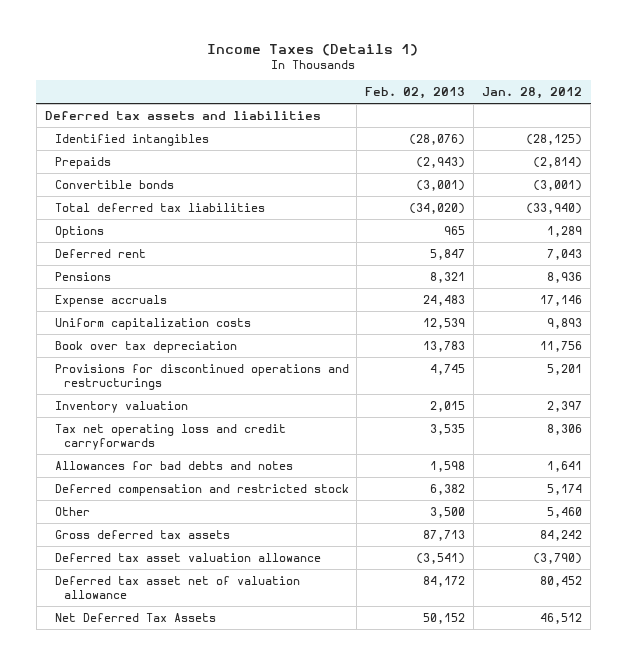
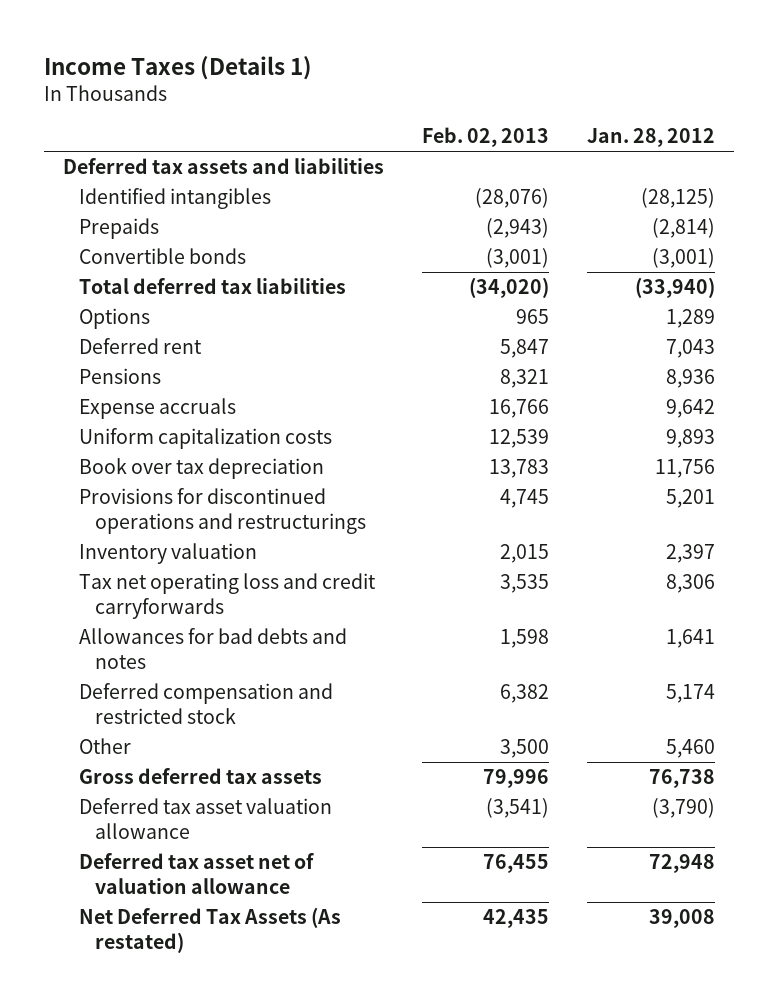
- Expense accruals | 24,483 | 17,146
+ Expense accruals | 16,766 | 9,642
- Gross deferred tax assets | 87,713 | 84,242
+ Gross deferred tax assets | 79,996 | 76,738
- Deferred tax asset net of valuation allowance | 84,172 | 80,452
- Net Deferred Tax Assets | 50,152 | 46,512
+ Deferred tax asset net of valuation allowance | 76,455 | 72,948
+ Net Deferred Tax Assets (As restated) | 42,435 | 39,008

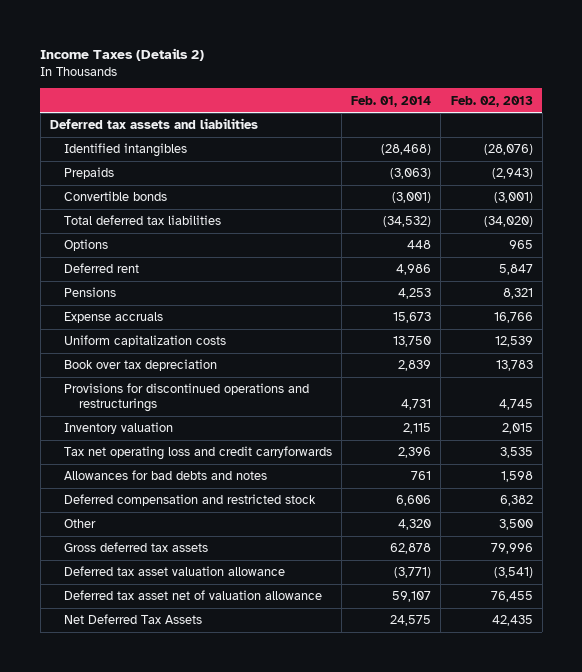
- Income Taxes (Details 1)
+ Income Taxes (Details 2)
- | Feb. 02, 2013 | Jan. 28, 2012
+ | Feb. 01, 2014 | Feb. 02, 2013
- Net Deferred Tax Assets (As restated) | 42,435 | 39,008
+ Net Deferred Tax Assets | 24,575 | 42,435

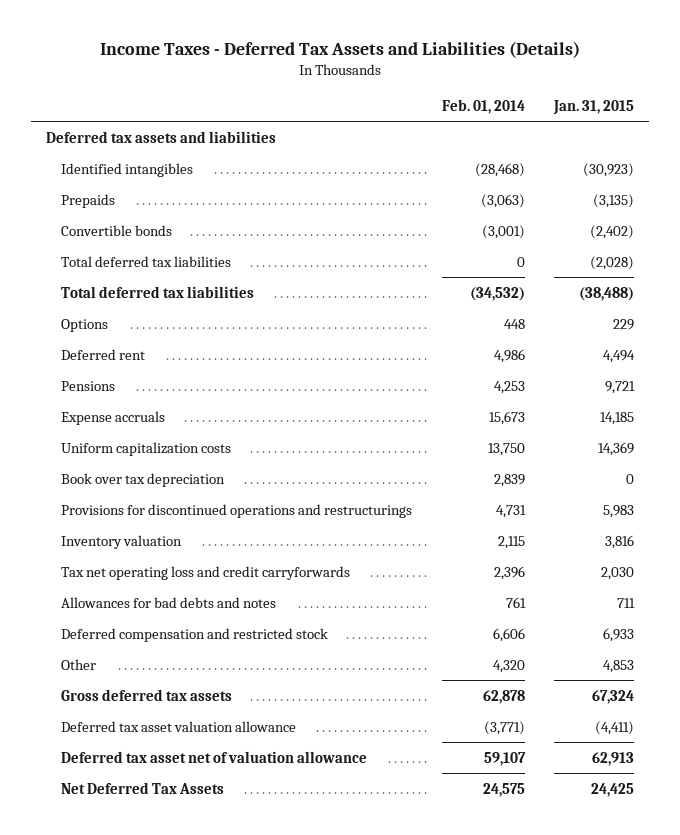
- Income Taxes (Details 2)
+ Income Taxes - Deferred Tax Assets and Liabilities (Details)
- | Feb. 01, 2014 | Feb. 02, 2013
+ | Feb. 01, 2014 | Jan. 31, 2015
+ Total deferred tax liabilities | 0 | (2,028)

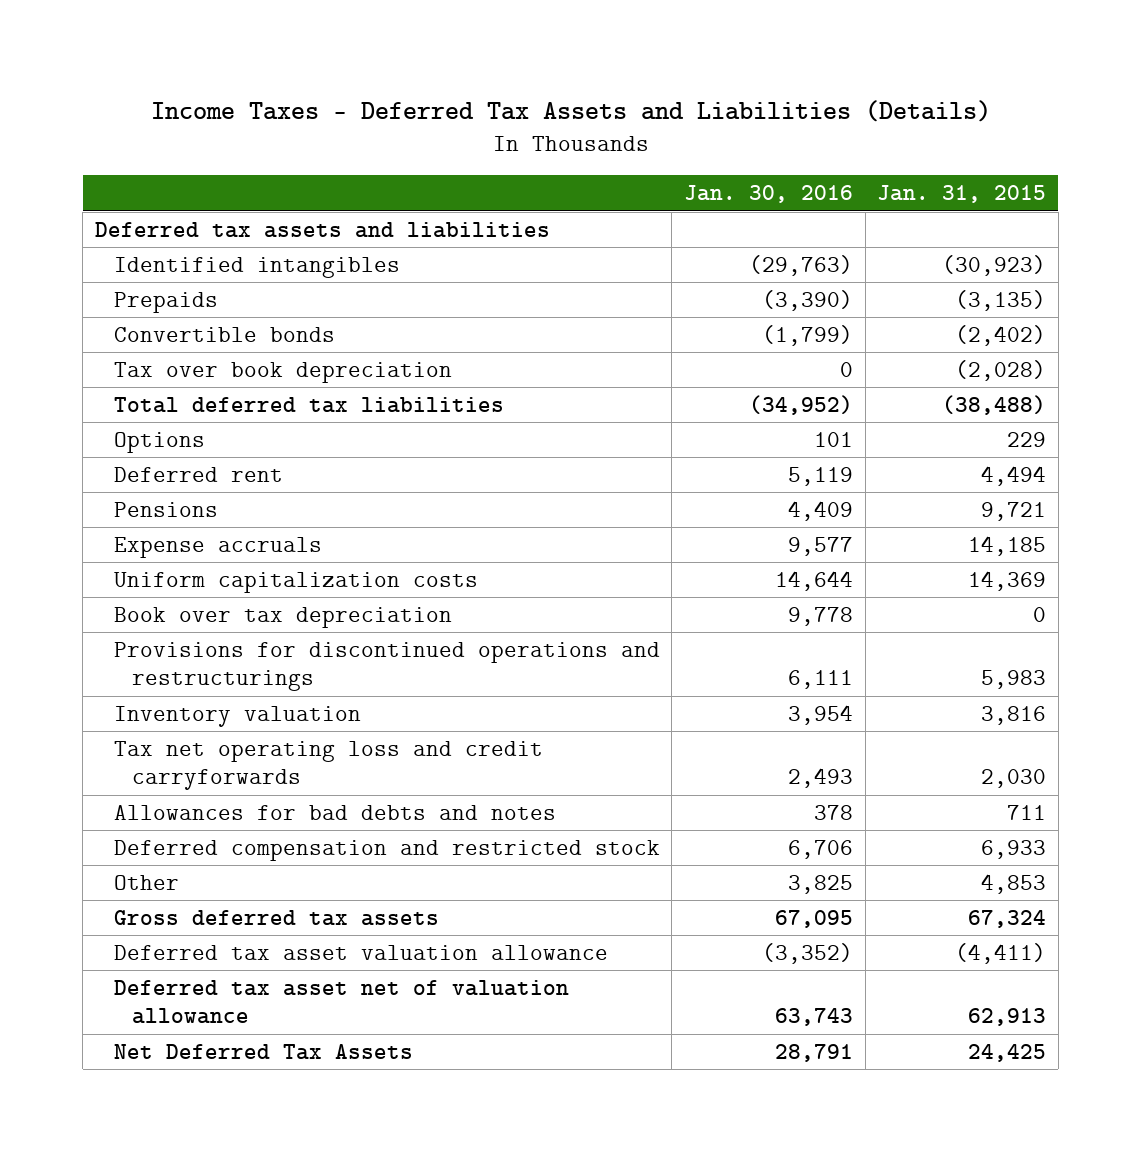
- | Feb. 01, 2014 | Jan. 31, 2015
+ | Jan. 30, 2016 | Jan. 31, 2015
- Total deferred tax liabilities | 0 | (2,028)
+ Tax over book depreciation | 0 | (2,028)

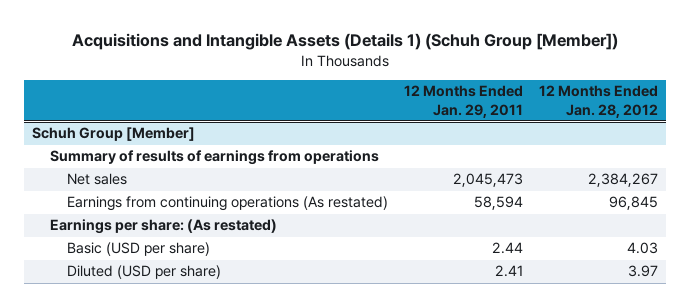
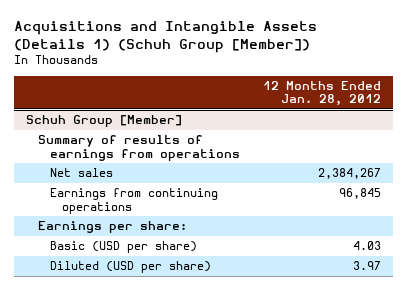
- | 12 Months Ended Jan. 29, 2011 | 12 Months Ended Jan. 28, 2012
+ | 12 Months Ended Jan. 28, 2012
@ Schuh Group [Member]
- Earnings from continuing operations (As restated) | 58,594 | 96,845
- Earnings per share: (As restated)
+ Earnings from continuing operations | 96,845
+ Earnings per share:

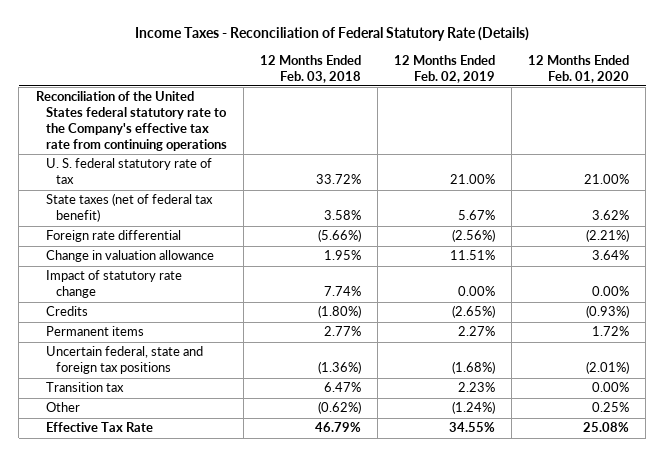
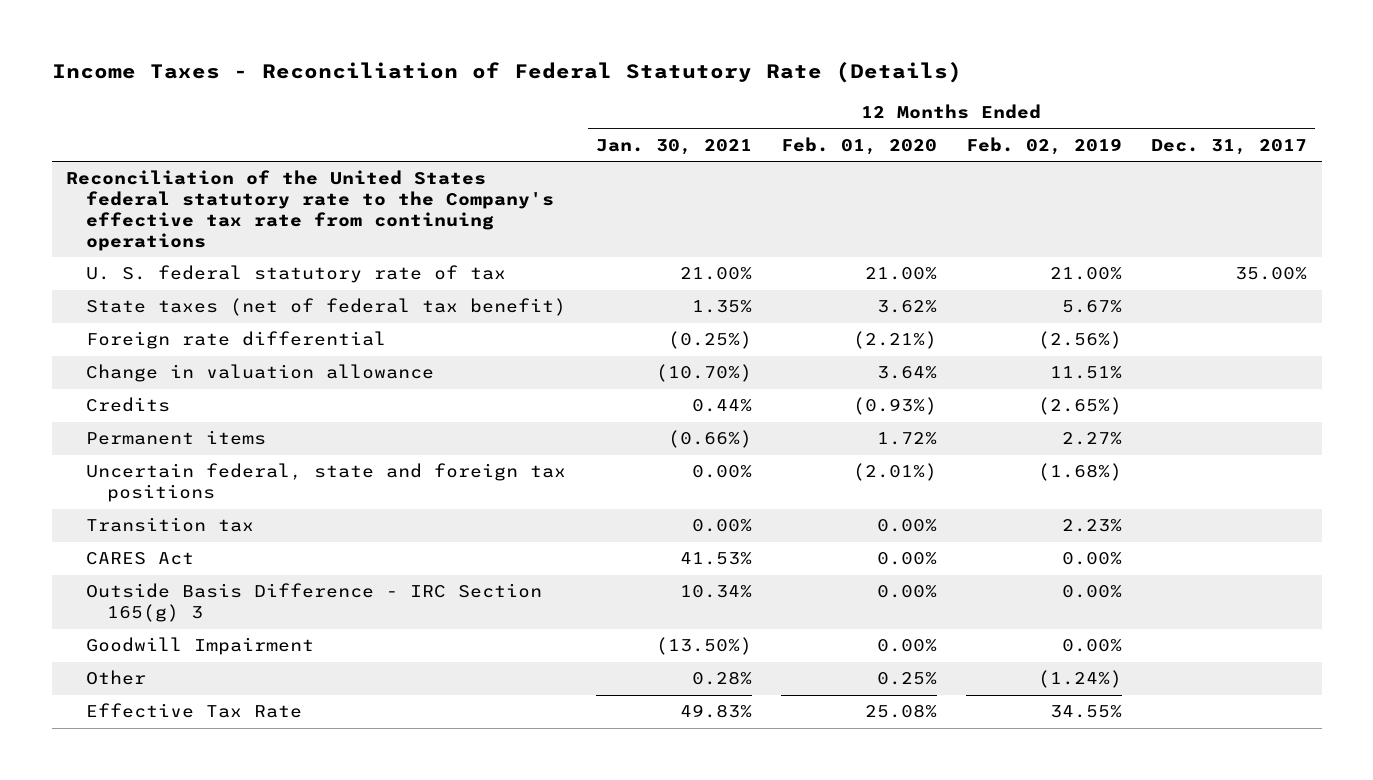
- | 12 Months Ended Feb. 03, 2018 | 12 Months Ended Feb. 02, 2019 | 12 Months Ended Feb. 01, 2020
+ | 12 Months Ended Jan. 30, 2021 | 12 Months Ended Feb. 01, 2020 | 12 Months Ended Feb. 02, 2019 | 12 Months Ended Dec. 31, 2017
- Impact of statutory rate change | 7.74% | 0.00% | 0.00%
+ CARES Act | 41.53% | 0.00% | 0.00% |
+ Outside Basis Difference - IRC Section 165(g) 3 | 10.34% | 0.00% | 0.00% |
+ Goodwill Impairment | (13.50%) | 0.00% | 0.00% |

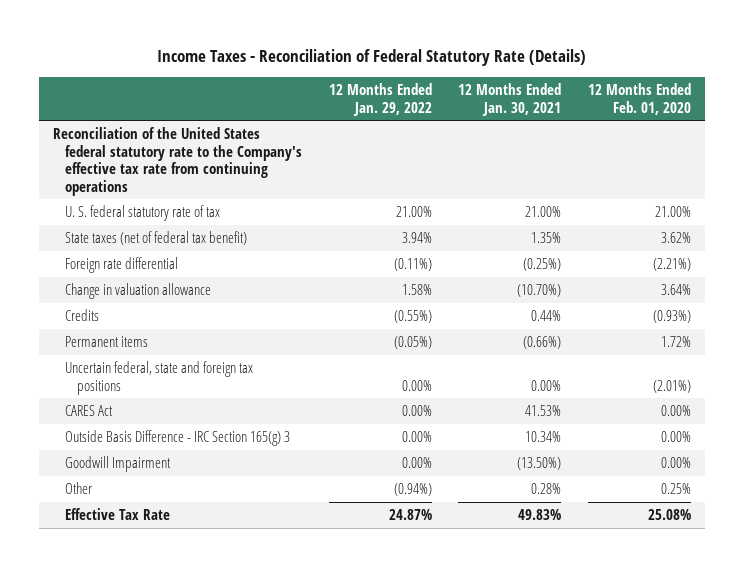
- | 12 Months Ended Jan. 30, 2021 | 12 Months Ended Feb. 01, 2020 | 12 Months Ended Feb. 02, 2019 | 12 Months Ended Dec. 31, 2017
+ | 12 Months Ended Jan. 29, 2022 | 12 Months Ended Jan. 30, 2021 | 12 Months Ended Feb. 01, 2020
- Transition tax | 0.00% | 0.00% | 2.23% |

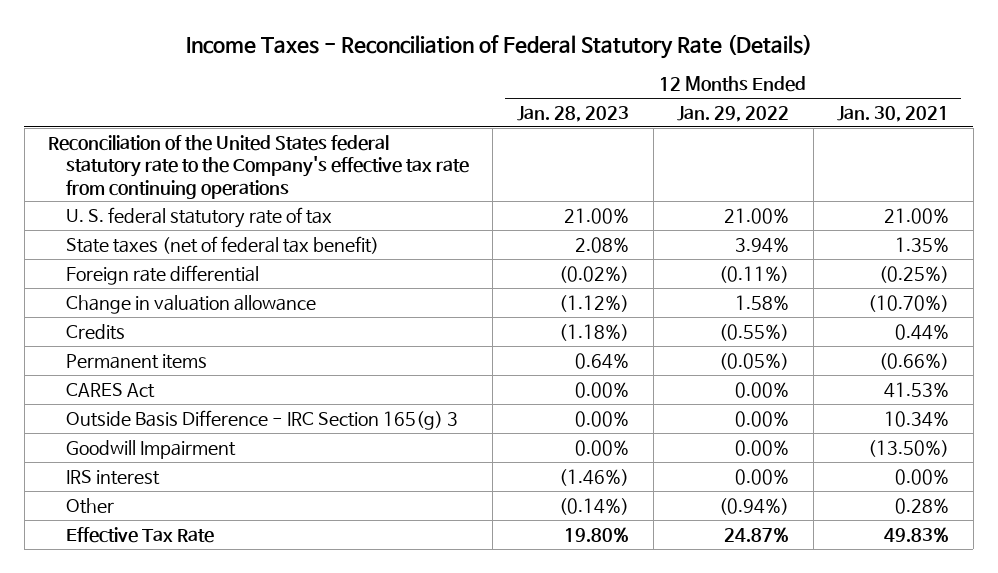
- | 12 Months Ended Jan. 29, 2022 | 12 Months Ended Jan. 30, 2021 | 12 Months Ended Feb. 01, 2020
+ | 12 Months Ended Jan. 28, 2023 | 12 Months Ended Jan. 29, 2022 | 12 Months Ended Jan. 30, 2021
- Uncertain federal, state and foreign tax positions | 0.00% | 0.00% | (2.01%)
+ IRS interest | (1.46%) | 0.00% | 0.00%

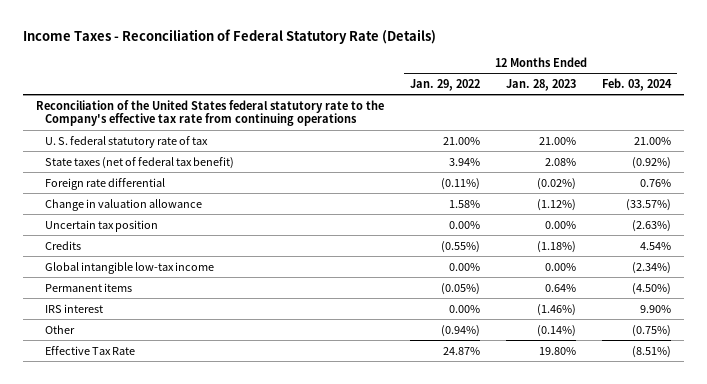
- | 12 Months Ended Jan. 28, 2023 | 12 Months Ended Jan. 29, 2022 | 12 Months Ended Jan. 30, 2021
+ | 12 Months Ended Jan. 29, 2022 | 12 Months Ended Jan. 28, 2023 | 12 Months Ended Feb. 03, 2024
+ Uncertain tax position | 0.00% | 0.00% | (2.63%)
+ Global intangible low-tax income | 0.00% | 0.00% | (2.34%)
- CARES Act | 0.00% | 0.00% | 41.53%
- Outside Basis Difference - IRC Section 165(g) 3 | 0.00% | 0.00% | 10.34%
- Goodwill Impairment | 0.00% | 0.00% | (13.50%)

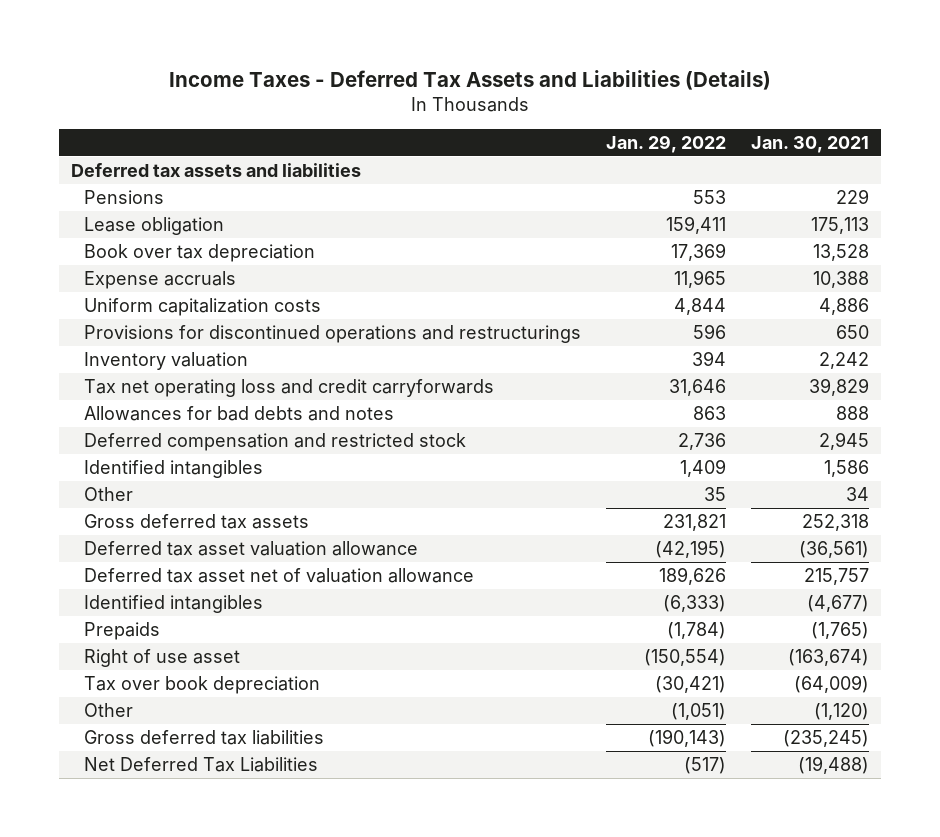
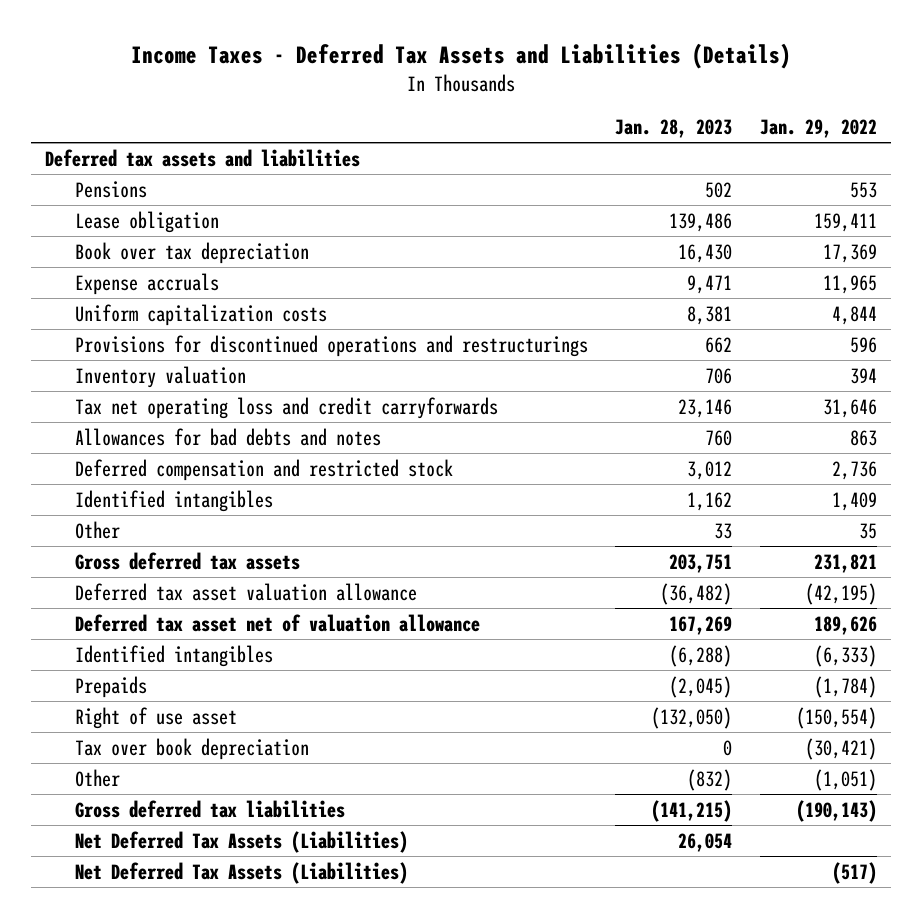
- | Jan. 29, 2022 | Jan. 30, 2021
+ | Jan. 28, 2023 | Jan. 29, 2022
- Net Deferred Tax Liabilities | (517) | (19,488)
+ Net Deferred Tax Assets (Liabilities) | 26,054 |
+ Net Deferred Tax Assets (Liabilities) | | (517)

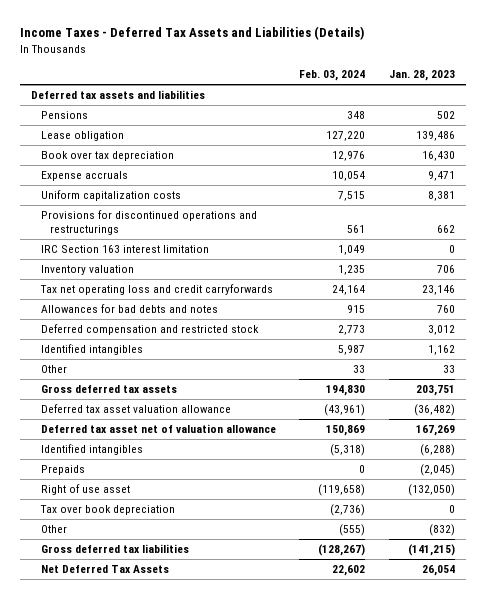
- | Jan. 28, 2023 | Jan. 29, 2022
+ | Feb. 03, 2024 | Jan. 28, 2023
+ IRC Section 163 interest limitation | 1,049 | 0
- Net Deferred Tax Assets (Liabilities) | 26,054 |
- Net Deferred Tax Assets (Liabilities) | | (517)
+ Net Deferred Tax Assets | 22,602 | 26,054

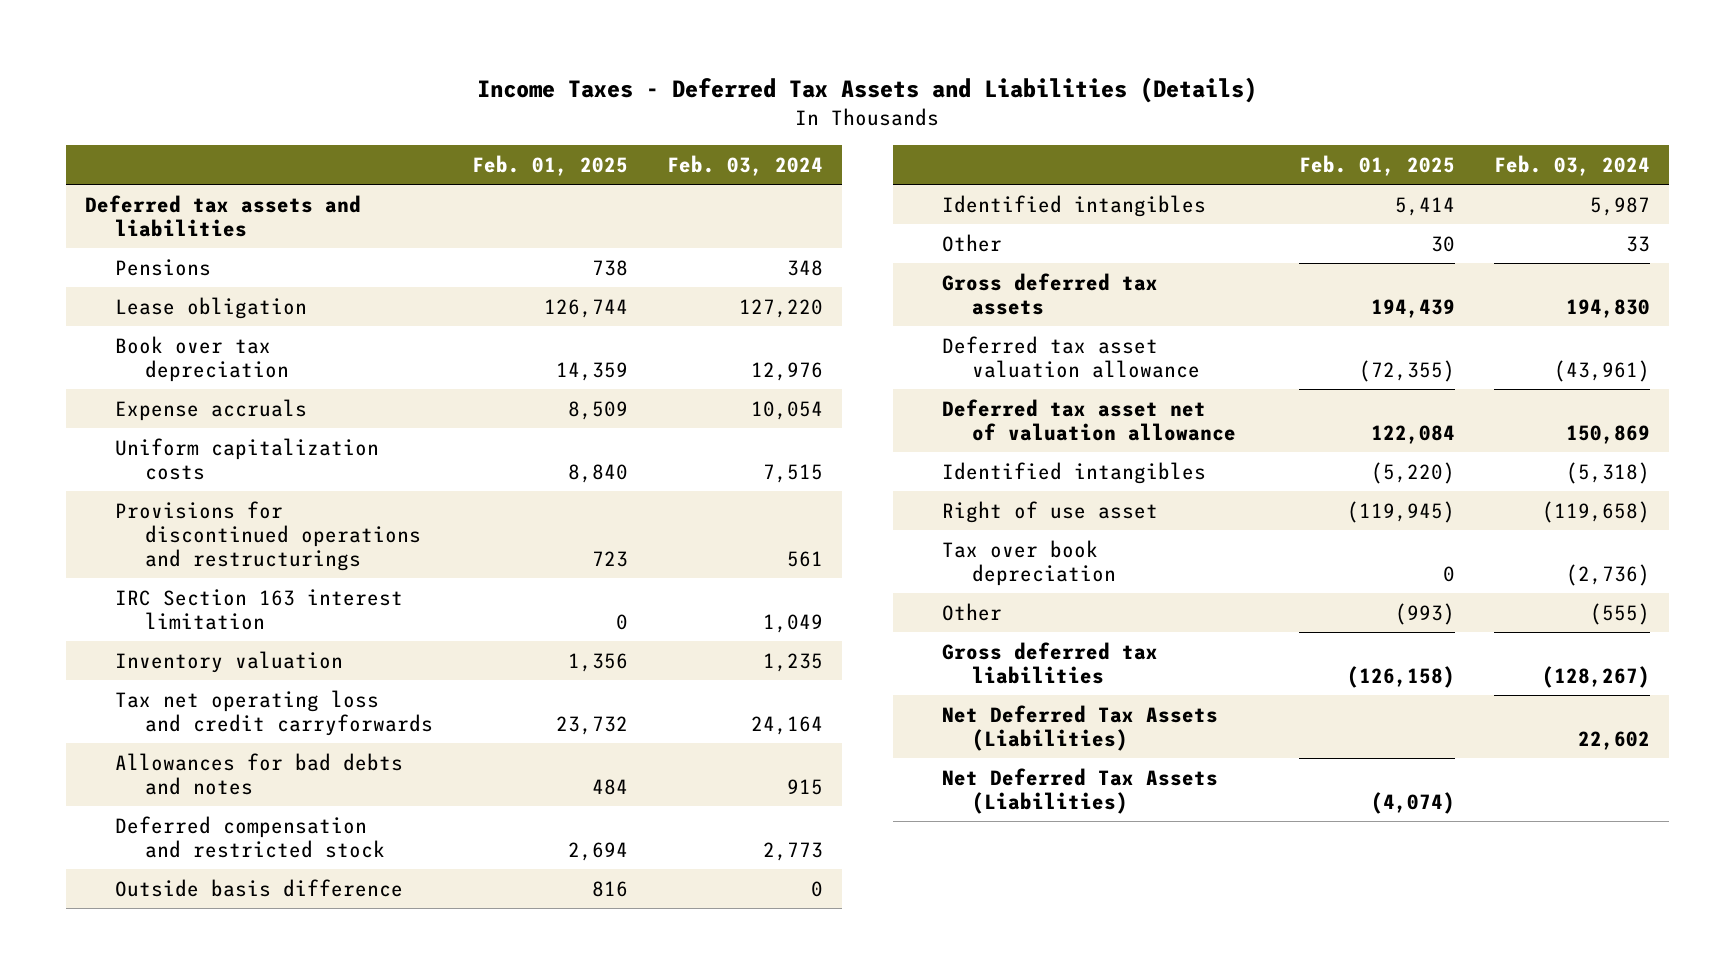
- | Feb. 03, 2024 | Jan. 28, 2023
+ | Feb. 01, 2025 | Feb. 03, 2024
+ Outside basis difference | 816 | 0
- Prepaids | 0 | (2,045)
- Net Deferred Tax Assets | 22,602 | 26,054
+ Net Deferred Tax Assets (Liabilities) | | 22,602
+ Net Deferred Tax Assets (Liabilities) | (4,074) |

